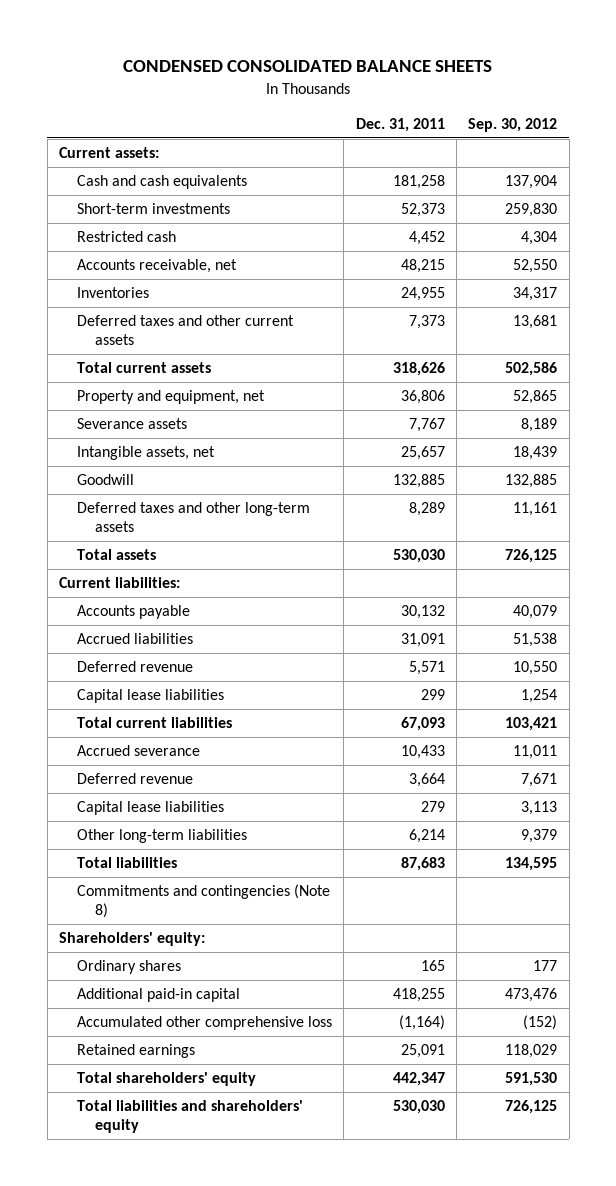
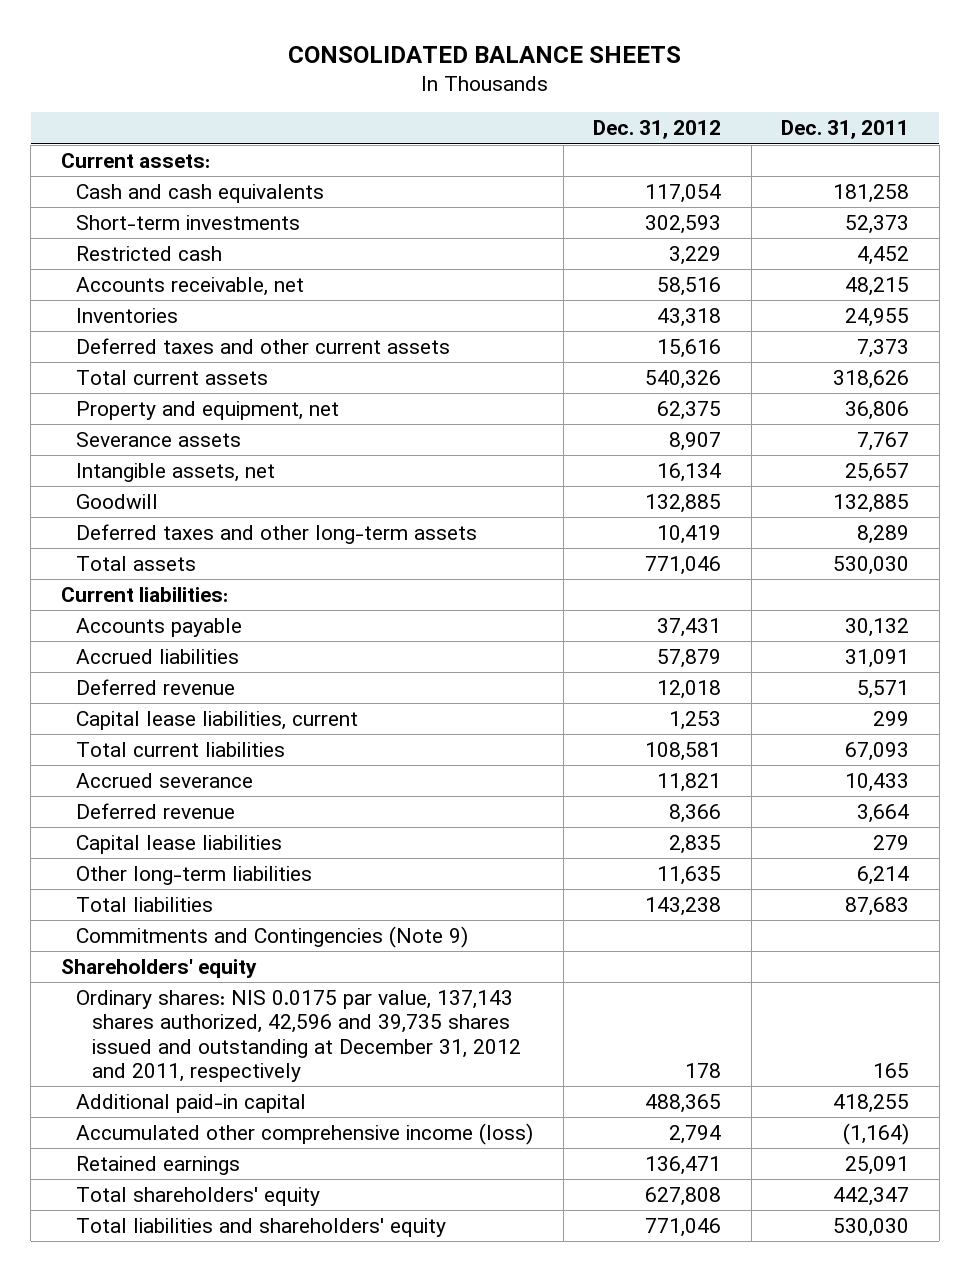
- CONDENSED CONSOLIDATED BALANCE SHEETS
+ CONSOLIDATED BALANCE SHEETS
- | Dec. 31, 2011 | Sep. 30, 2012
+ | Dec. 31, 2012 | Dec. 31, 2011
- Capital lease liabilities | 299 | 1,254
+ Capital lease liabilities, current | 1,253 | 299
- Commitments and contingencies (Note 8)
- Shareholders' equity:
- Ordinary shares | 165 | 177
+ Commitments and Contingencies (Note 9)
+ Shareholders' equity
+ Ordinary shares: NIS 0.0175 par value, 137,143 shares authorized, 42,596 and 39,735 shares issued and outstanding at December 31, 2012 and 2011, respectively | 178 | 165
- Accumulated other comprehensive loss | (1,164) | (152)
+ Accumulated other comprehensive income (loss) | 2,794 | (1,164)

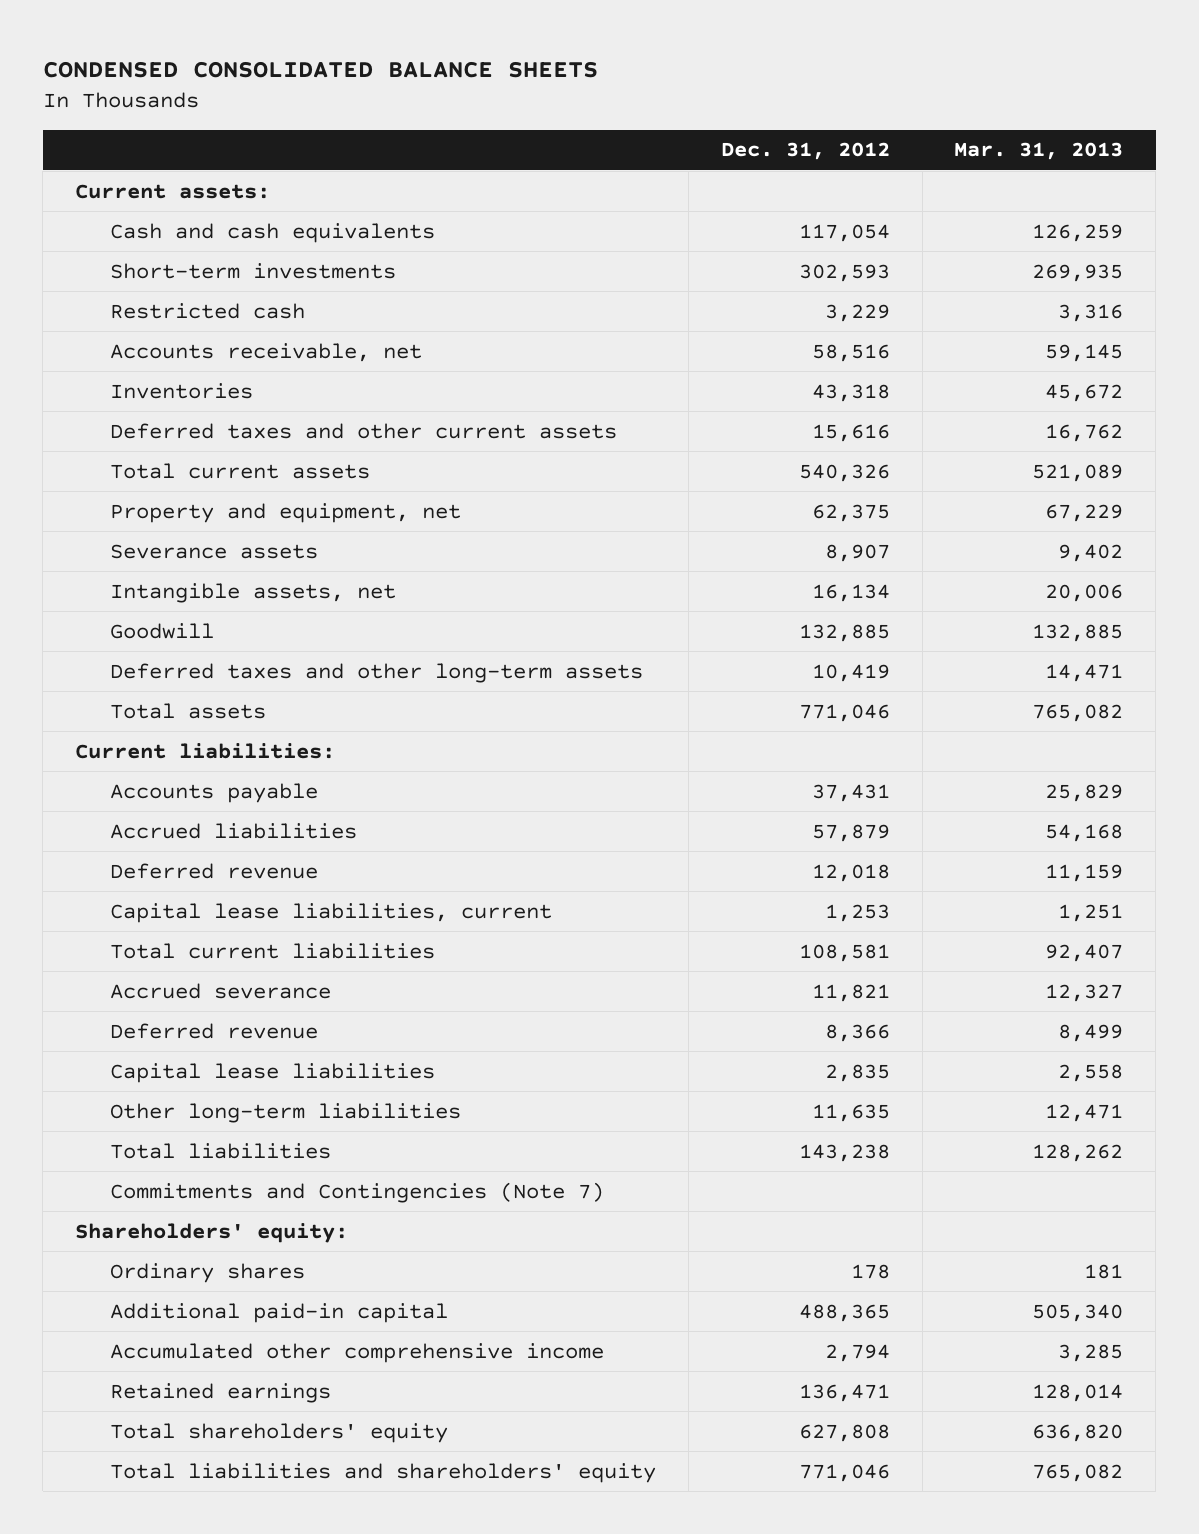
- CONSOLIDATED BALANCE SHEETS
+ CONDENSED CONSOLIDATED BALANCE SHEETS
- | Dec. 31, 2012 | Dec. 31, 2011
+ | Dec. 31, 2012 | Mar. 31, 2013
- Commitments and Contingencies (Note 9)
- Shareholders' equity
- Ordinary shares: NIS 0.0175 par value, 137,143 shares authorized, 42,596 and 39,735 shares issued and outstanding at December 31, 2012 and 2011, respectively | 178 | 165
+ Commitments and Contingencies (Note 7)
+ Shareholders' equity:
+ Ordinary shares | 178 | 181
- Accumulated other comprehensive income (loss) | 2,794 | (1,164)
+ Accumulated other comprehensive income | 2,794 | 3,285

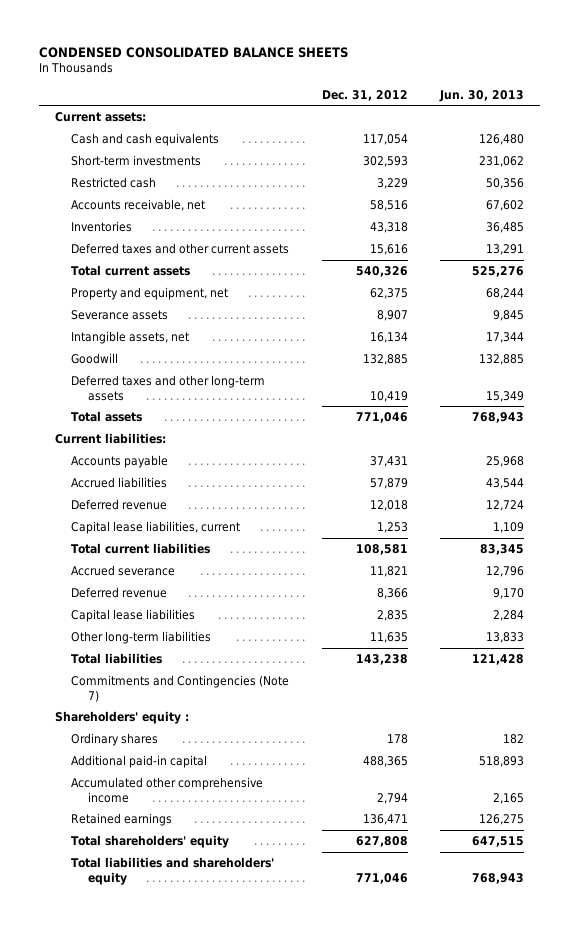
- | Dec. 31, 2012 | Mar. 31, 2013
+ | Dec. 31, 2012 | Jun. 30, 2013
- Shareholders' equity:
+ Shareholders' equity :

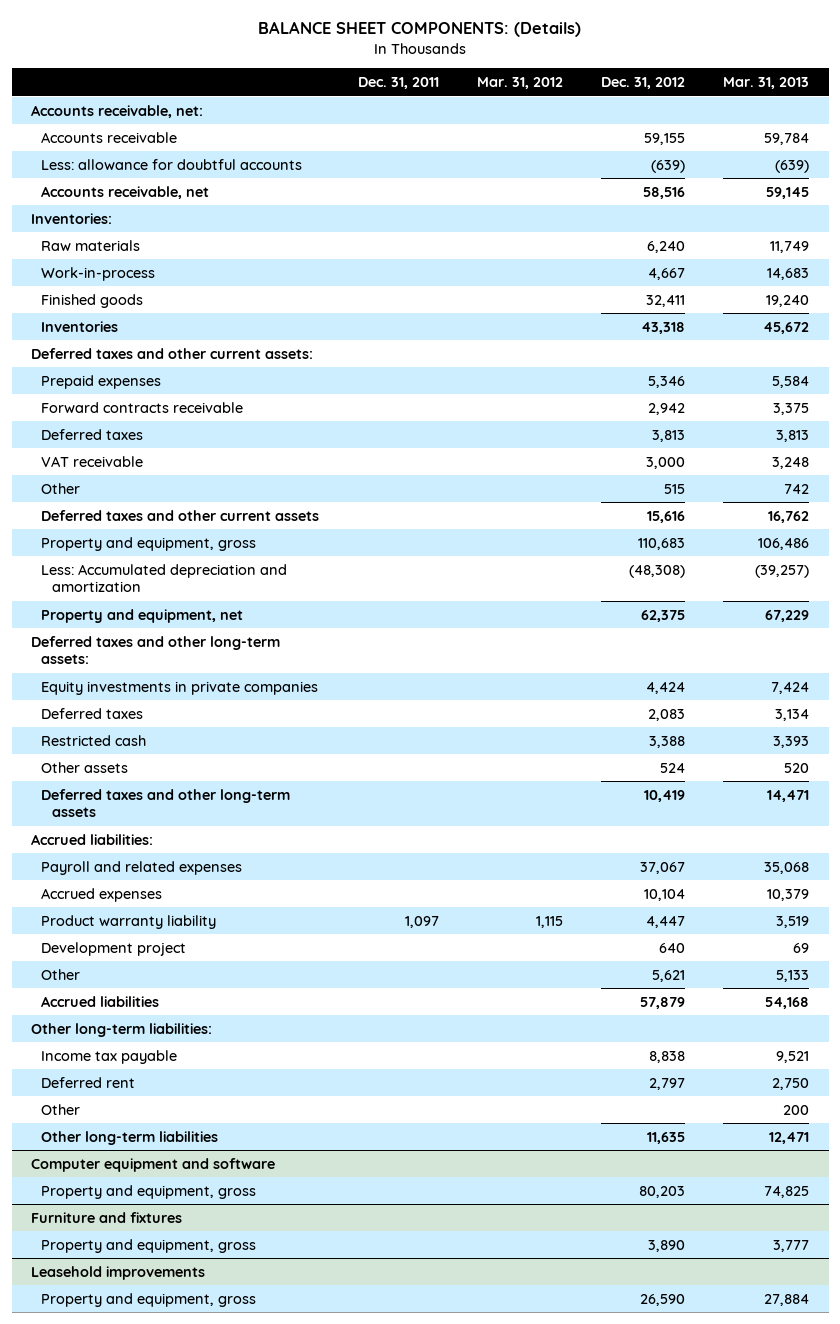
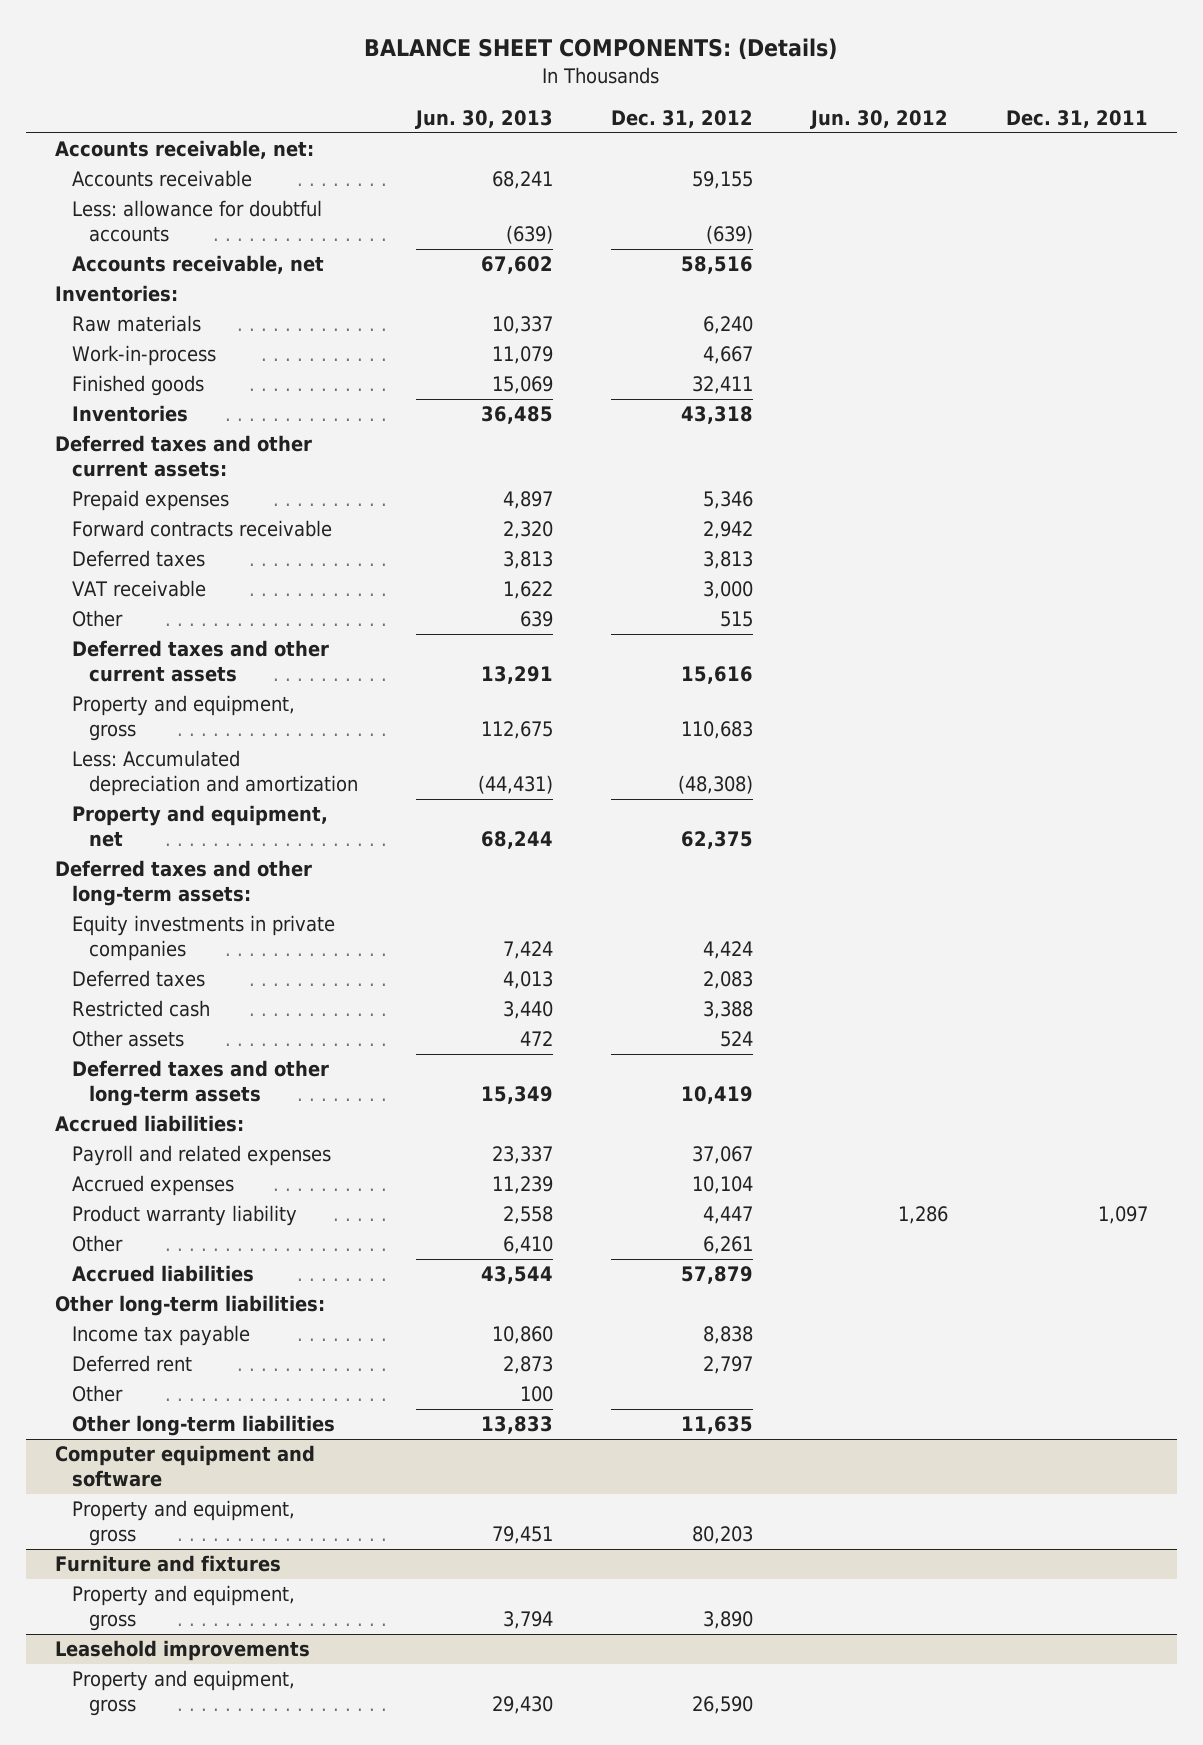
- | Dec. 31, 2011 | Mar. 31, 2012 | Dec. 31, 2012 | Mar. 31, 2013
+ | Jun. 30, 2013 | Dec. 31, 2012 | Jun. 30, 2012 | Dec. 31, 2011
- Development project | | | 640 | 69
- Other | | | 5,621 | 5,133
+ Other | 6,410 | 6,261 | |

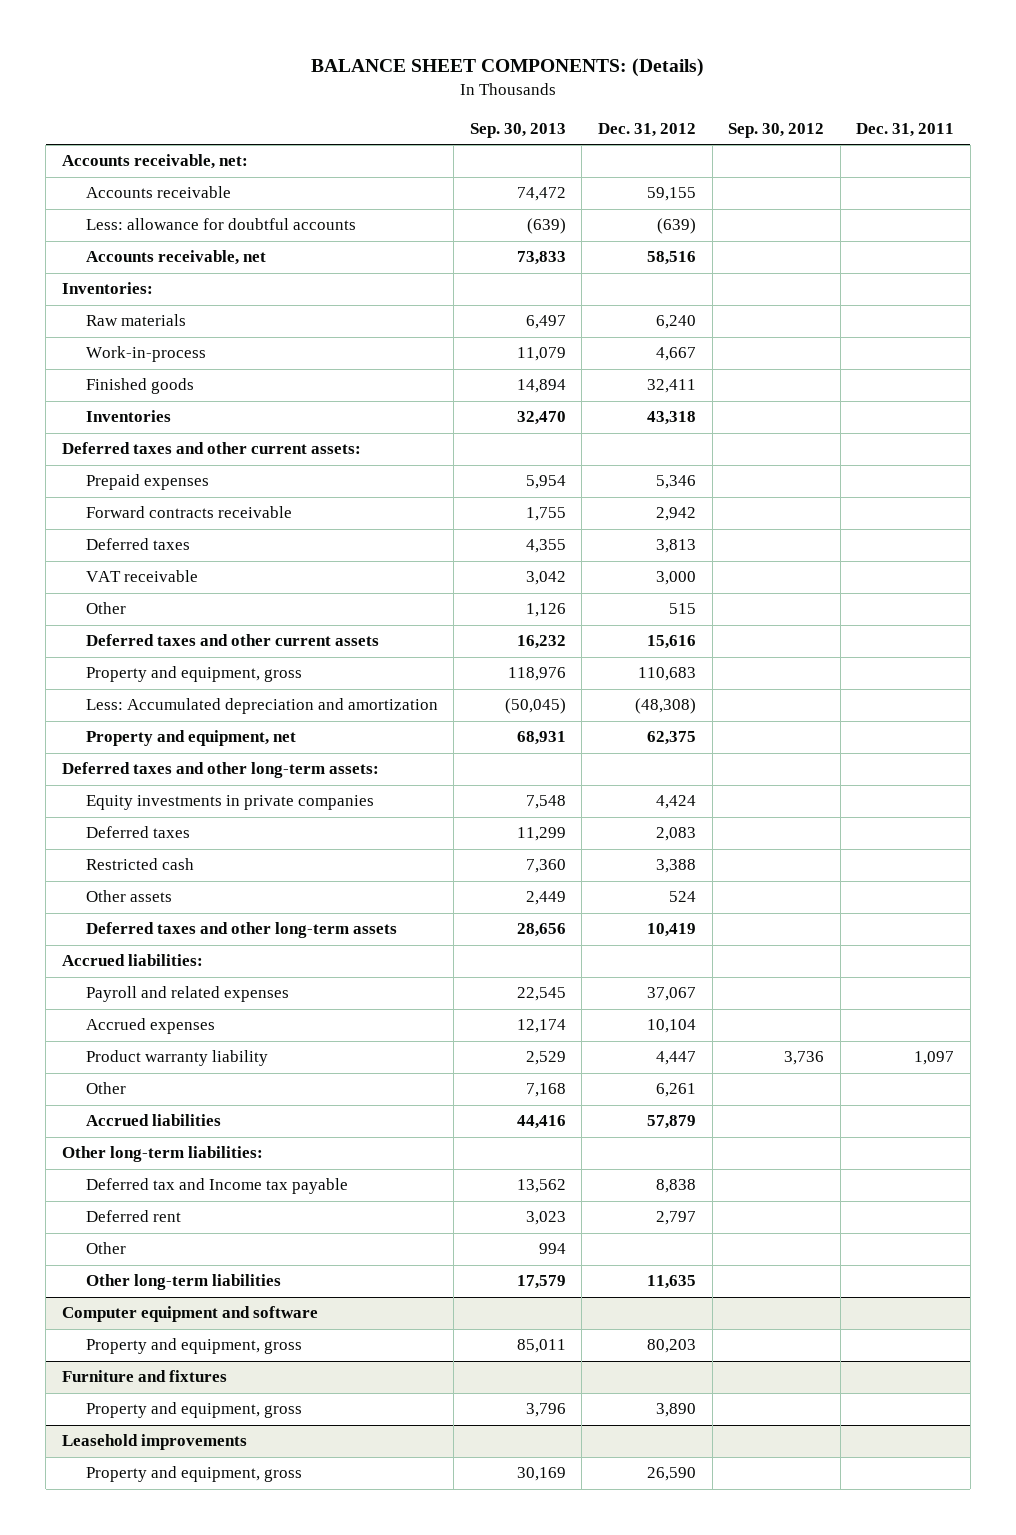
- | Jun. 30, 2013 | Dec. 31, 2012 | Jun. 30, 2012 | Dec. 31, 2011
+ | Sep. 30, 2013 | Dec. 31, 2012 | Sep. 30, 2012 | Dec. 31, 2011
- Income tax payable | 10,860 | 8,838 | |
+ Deferred tax and Income tax payable | 13,562 | 8,838 | |

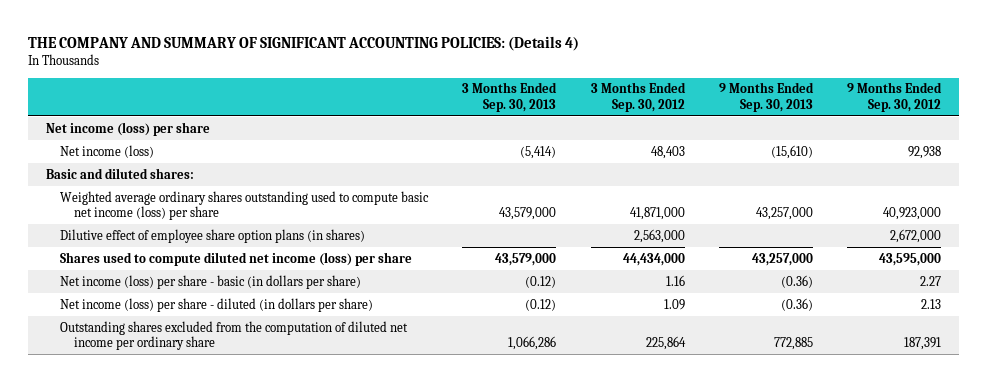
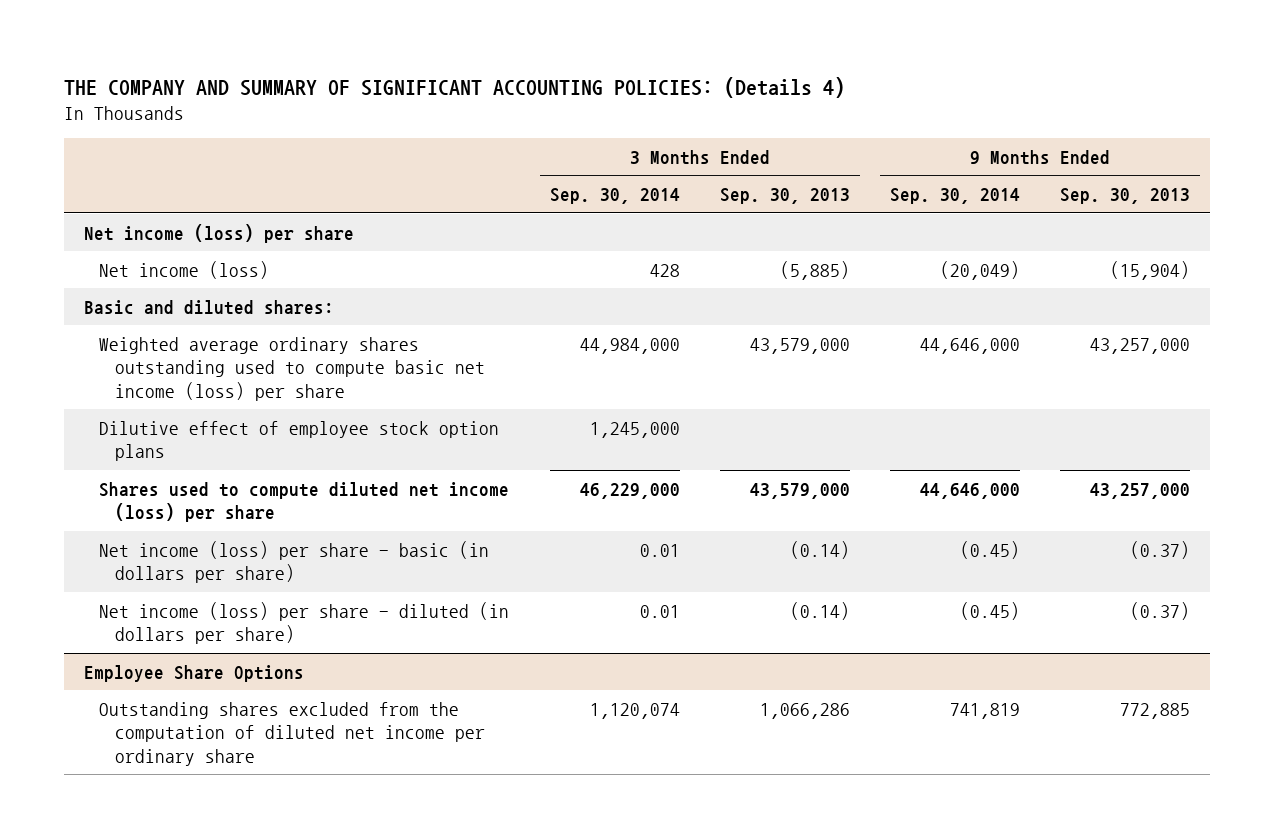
- | 3 Months Ended Sep. 30, 2013 | 3 Months Ended Sep. 30, 2012 | 9 Months Ended Sep. 30, 2013 | 9 Months Ended Sep. 30, 2012
+ | 3 Months Ended Sep. 30, 2014 | 3 Months Ended Sep. 30, 2013 | 9 Months Ended Sep. 30, 2014 | 9 Months Ended Sep. 30, 2013
- Net income (loss) | (5,414) | 48,403 | (15,610) | 92,938
+ Net income (loss) | 428 | (5,885) | (20,049) | (15,904)
- Dilutive effect of employee share option plans (in shares) | | 2,563,000 | | 2,672,000
+ Dilutive effect of employee stock option plans | 1,245,000 | | |
- Net income (loss) per share - basic (in dollars per share) | (0.12) | 1.16 | (0.36) | 2.27
- Net income (loss) per share - diluted (in dollars per share) | (0.12) | 1.09 | (0.36) | 2.13
+ Net income (loss) per share - basic (in dollars per share) | 0.01 | (0.14) | (0.45) | (0.37)
+ Net income (loss) per share - diluted (in dollars per share) | 0.01 | (0.14) | (0.45) | (0.37)
+ Employee Share Options

